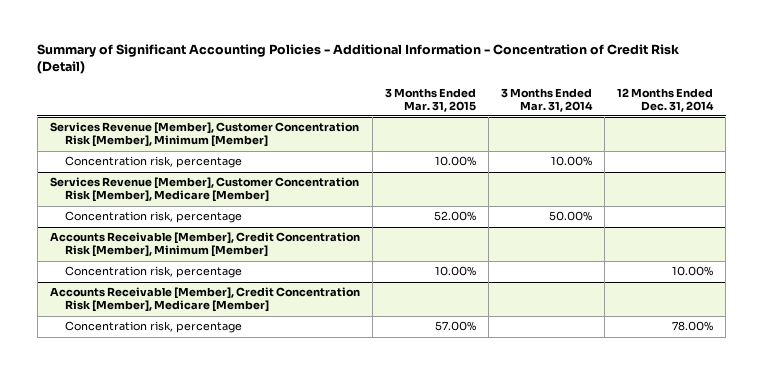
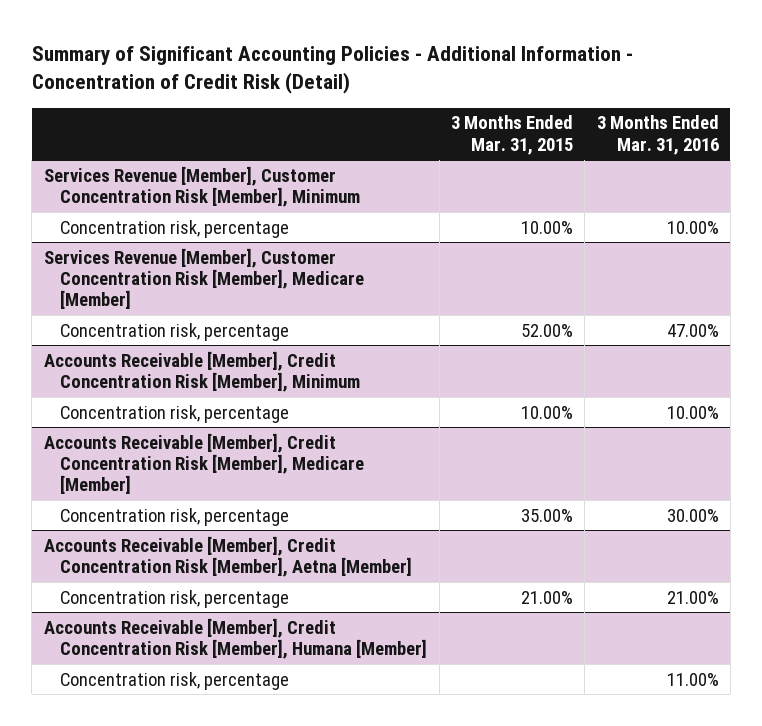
- | 3 Months Ended Mar. 31, 2015 | 3 Months Ended Mar. 31, 2014 | 12 Months Ended Dec. 31, 2014
+ | 3 Months Ended Mar. 31, 2015 | 3 Months Ended Mar. 31, 2016
- Services Revenue [Member], Customer Concentration Risk [Member], Minimum [Member]
+ Services Revenue [Member], Customer Concentration Risk [Member], Minimum
- Accounts Receivable [Member], Credit Concentration Risk [Member], Minimum [Member]
+ Accounts Receivable [Member], Credit Concentration Risk [Member], Minimum
@ Accounts Receivable [Member], Credit Concentration Risk [Member], Medicare [Member]
- Concentration risk, percentage | 57.00% | | 78.00%
+ Concentration risk, percentage | 35.00% | 30.00%
+ Accounts Receivable [Member], Credit Concentration Risk [Member], Aetna [Member]
+ Concentration risk, percentage | 21.00% | 21.00%
+ Accounts Receivable [Member], Credit Concentration Risk [Member], Humana [Member]
+ Concentration risk, percentage | | 11.00%

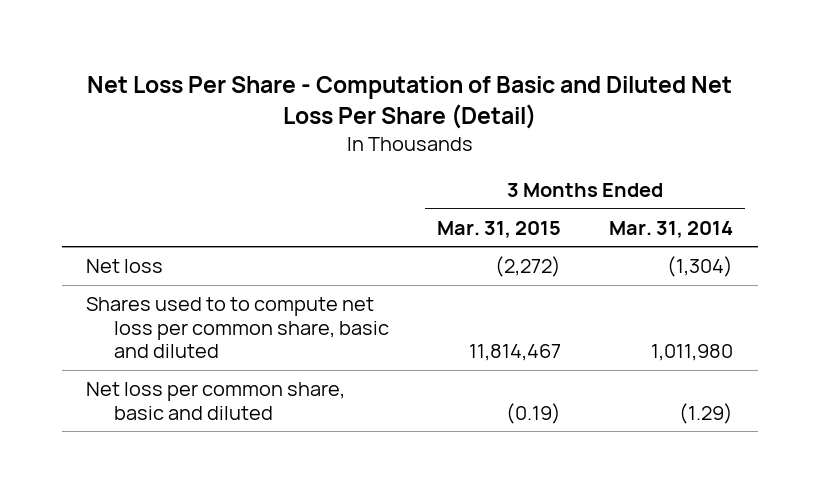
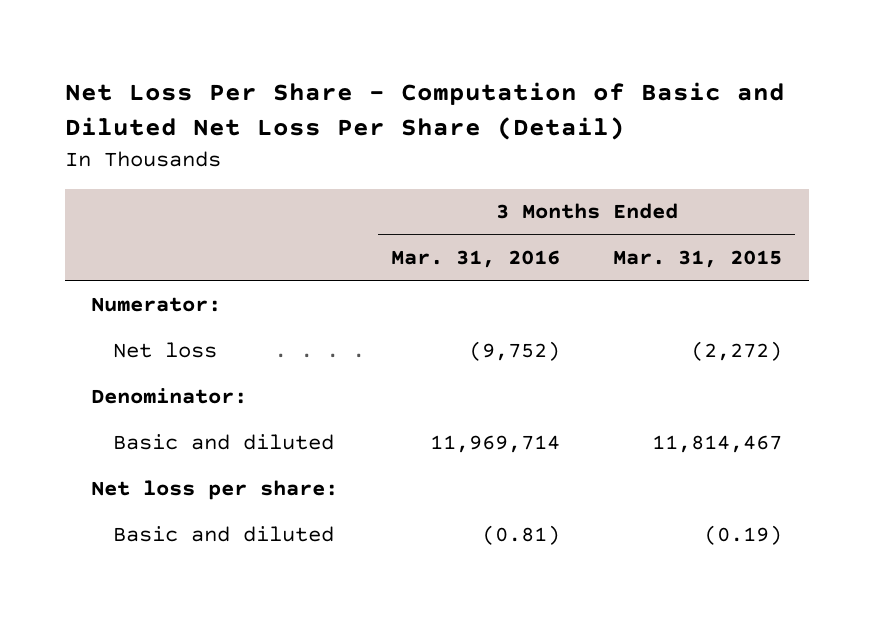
- | 3 Months Ended Mar. 31, 2015 | 3 Months Ended Mar. 31, 2014
+ | 3 Months Ended Mar. 31, 2016 | 3 Months Ended Mar. 31, 2015
+ Numerator:
- Shares used to to compute net loss per common share, basic and diluted | 11,814,467 | 1,011,980
- Net loss per common share, basic and diluted | (0.19) | (1.29)
+ Denominator:
+ Basic and diluted | 11,969,714 | 11,814,467
+ Net loss per share:
+ Basic and diluted | (0.81) | (0.19)

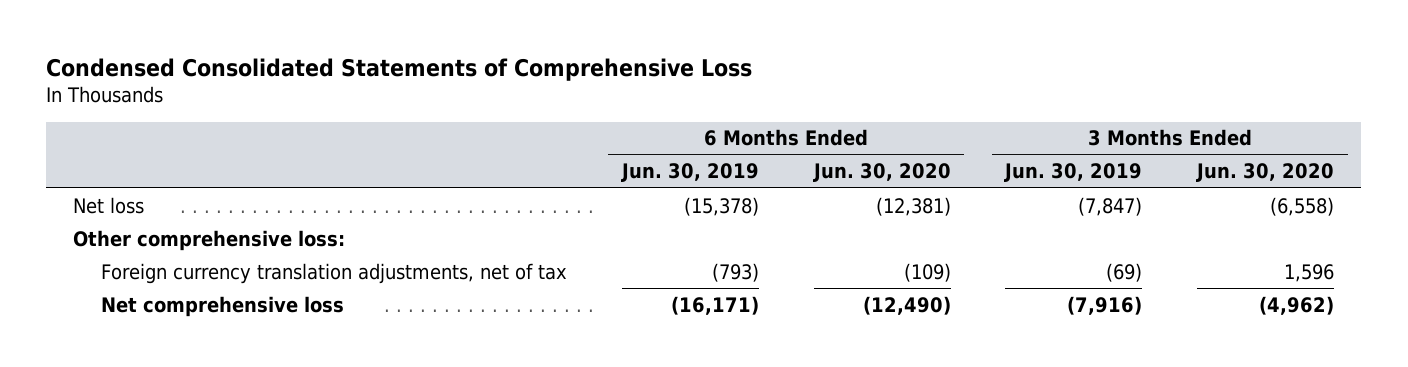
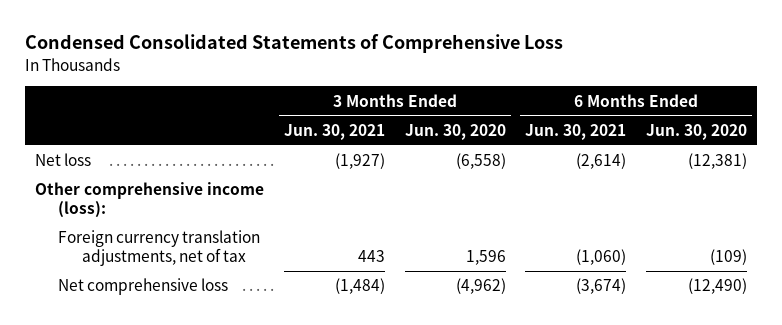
- | 6 Months Ended Jun. 30, 2019 | 6 Months Ended Jun. 30, 2020 | 3 Months Ended Jun. 30, 2019 | 3 Months Ended Jun. 30, 2020
+ | 3 Months Ended Jun. 30, 2021 | 3 Months Ended Jun. 30, 2020 | 6 Months Ended Jun. 30, 2021 | 6 Months Ended Jun. 30, 2020
- Other comprehensive loss:
+ Other comprehensive income (loss):

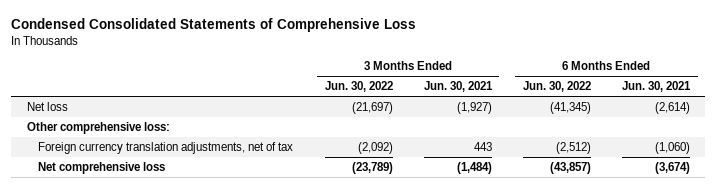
- | 3 Months Ended Jun. 30, 2021 | 3 Months Ended Jun. 30, 2020 | 6 Months Ended Jun. 30, 2021 | 6 Months Ended Jun. 30, 2020
+ | 3 Months Ended Jun. 30, 2022 | 3 Months Ended Jun. 30, 2021 | 6 Months Ended Jun. 30, 2022 | 6 Months Ended Jun. 30, 2021
- Other comprehensive income (loss):
+ Other comprehensive loss:

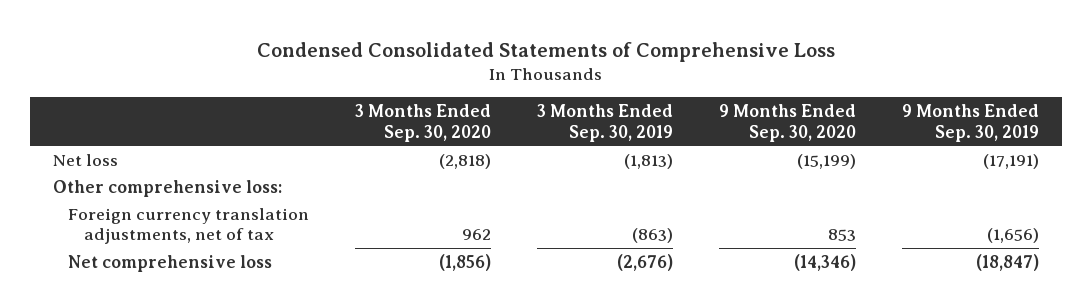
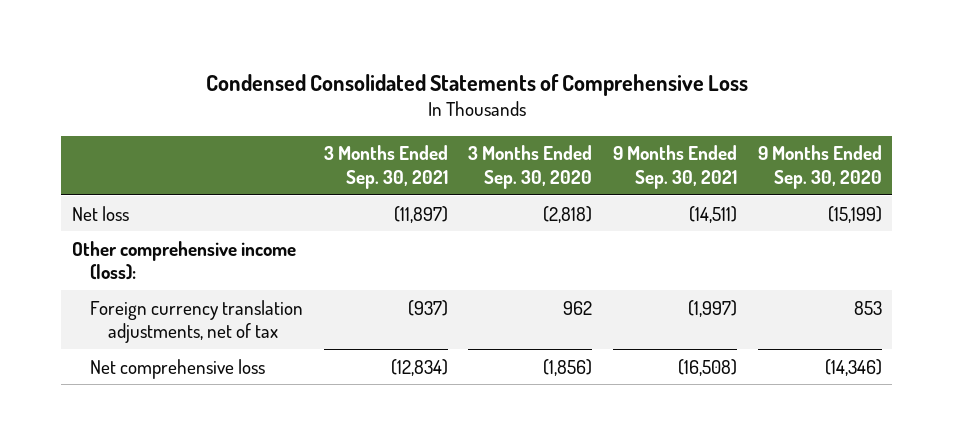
- | 3 Months Ended Sep. 30, 2020 | 3 Months Ended Sep. 30, 2019 | 9 Months Ended Sep. 30, 2020 | 9 Months Ended Sep. 30, 2019
+ | 3 Months Ended Sep. 30, 2021 | 3 Months Ended Sep. 30, 2020 | 9 Months Ended Sep. 30, 2021 | 9 Months Ended Sep. 30, 2020
- Other comprehensive loss:
+ Other comprehensive income (loss):

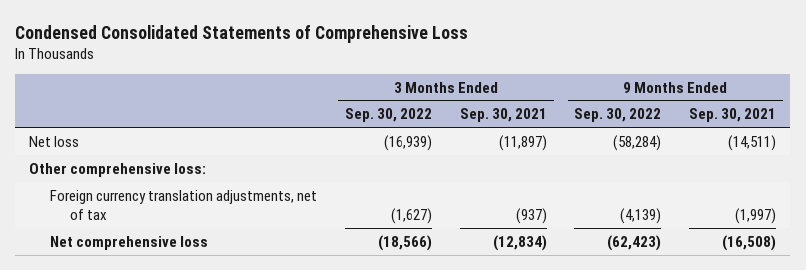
- | 3 Months Ended Sep. 30, 2021 | 3 Months Ended Sep. 30, 2020 | 9 Months Ended Sep. 30, 2021 | 9 Months Ended Sep. 30, 2020
+ | 3 Months Ended Sep. 30, 2022 | 3 Months Ended Sep. 30, 2021 | 9 Months Ended Sep. 30, 2022 | 9 Months Ended Sep. 30, 2021
- Other comprehensive income (loss):
+ Other comprehensive loss:

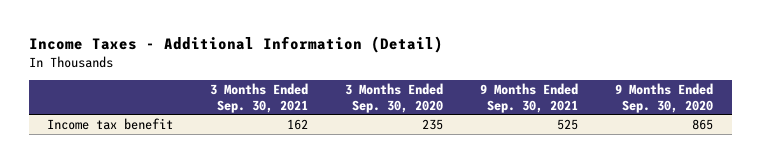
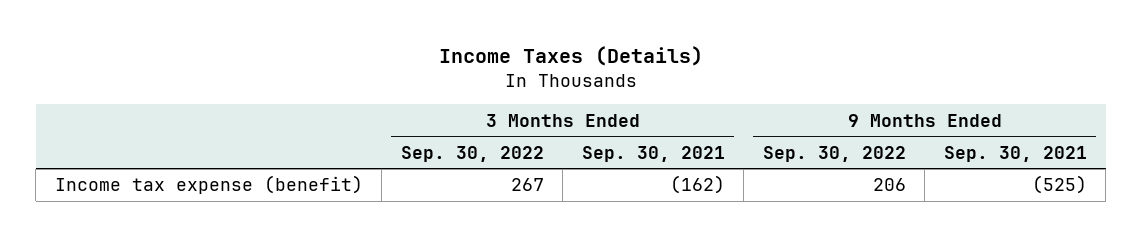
- Income Taxes - Additional Information (Detail)
+ Income Taxes (Details)
- | 3 Months Ended Sep. 30, 2021 | 3 Months Ended Sep. 30, 2020 | 9 Months Ended Sep. 30, 2021 | 9 Months Ended Sep. 30, 2020
+ | 3 Months Ended Sep. 30, 2022 | 3 Months Ended Sep. 30, 2021 | 9 Months Ended Sep. 30, 2022 | 9 Months Ended Sep. 30, 2021
- Income tax benefit | 162 | 235 | 525 | 865
+ Income tax expense (benefit) | 267 | (162) | 206 | (525)

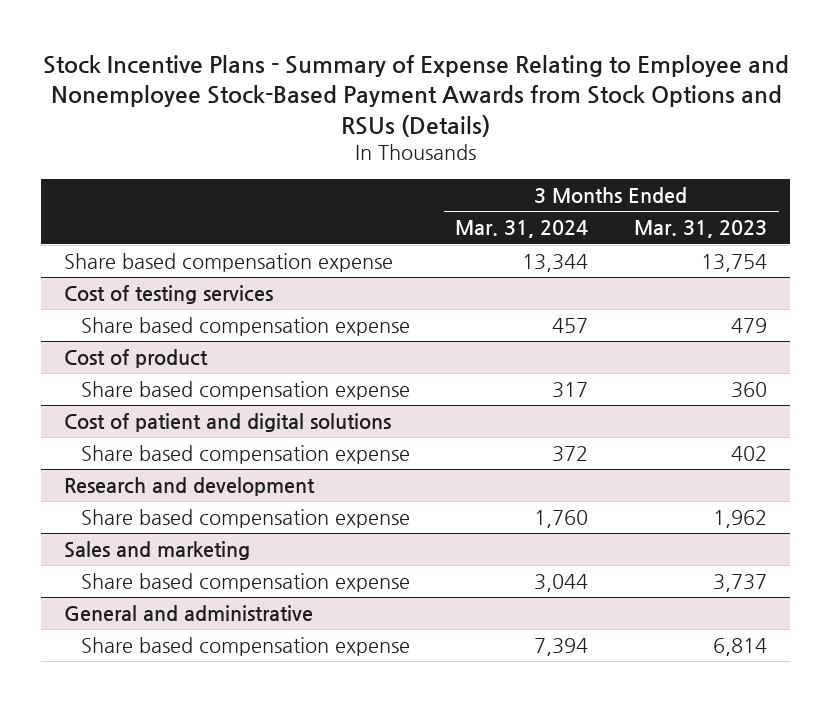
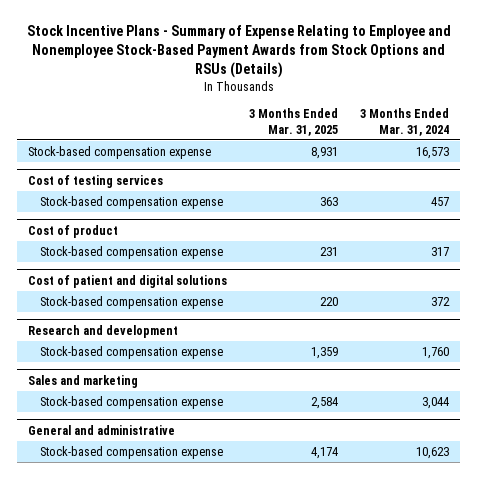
- | 3 Months Ended Mar. 31, 2024 | 3 Months Ended Mar. 31, 2023
+ | 3 Months Ended Mar. 31, 2025 | 3 Months Ended Mar. 31, 2024
- Share based compensation expense | 13,344 | 13,754
+ Stock-based compensation expense | 8,931 | 16,573
@ Cost of testing services
- Share based compensation expense | 457 | 479
+ Stock-based compensation expense | 363 | 457
@ Cost of product
- Share based compensation expense | 317 | 360
+ Stock-based compensation expense | 231 | 317
@ Cost of patient and digital solutions
- Share based compensation expense | 372 | 402
+ Stock-based compensation expense | 220 | 372
@ Research and development
- Share based compensation expense | 1,760 | 1,962
+ Stock-based compensation expense | 1,359 | 1,760
@ Sales and marketing
- Share based compensation expense | 3,044 | 3,737
+ Stock-based compensation expense | 2,584 | 3,044
@ General and administrative
- Share based compensation expense | 7,394 | 6,814
+ Stock-based compensation expense | 4,174 | 10,623

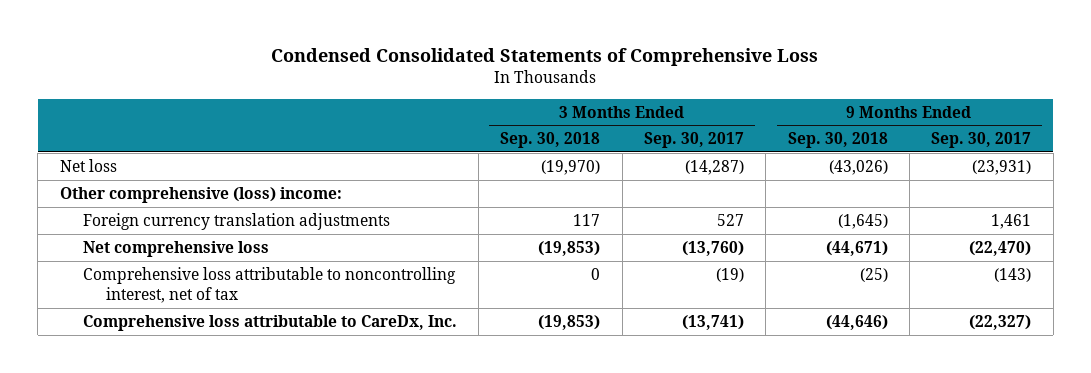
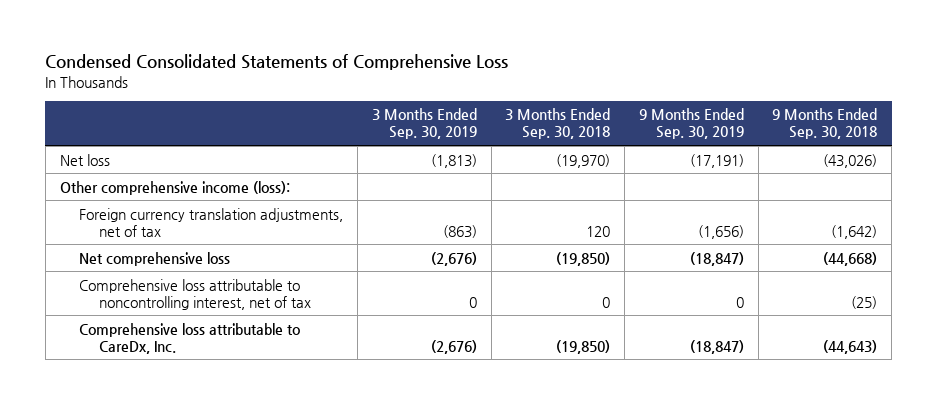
- | 3 Months Ended Sep. 30, 2018 | 3 Months Ended Sep. 30, 2017 | 9 Months Ended Sep. 30, 2018 | 9 Months Ended Sep. 30, 2017
+ | 3 Months Ended Sep. 30, 2019 | 3 Months Ended Sep. 30, 2018 | 9 Months Ended Sep. 30, 2019 | 9 Months Ended Sep. 30, 2018
- Other comprehensive (loss) income:
- Foreign currency translation adjustments | 117 | 527 | (1,645) | 1,461
- Net comprehensive loss | (19,853) | (13,760) | (44,671) | (22,470)
+ Other comprehensive income (loss):
+ Foreign currency translation adjustments, net of tax | (863) | 120 | (1,656) | (1,642)
+ Net comprehensive loss | (2,676) | (19,850) | (18,847) | (44,668)
- Comprehensive loss attributable to CareDx, Inc. | (19,853) | (13,741) | (44,646) | (22,327)
+ Comprehensive loss attributable to CareDx, Inc. | (2,676) | (19,850) | (18,847) | (44,643)

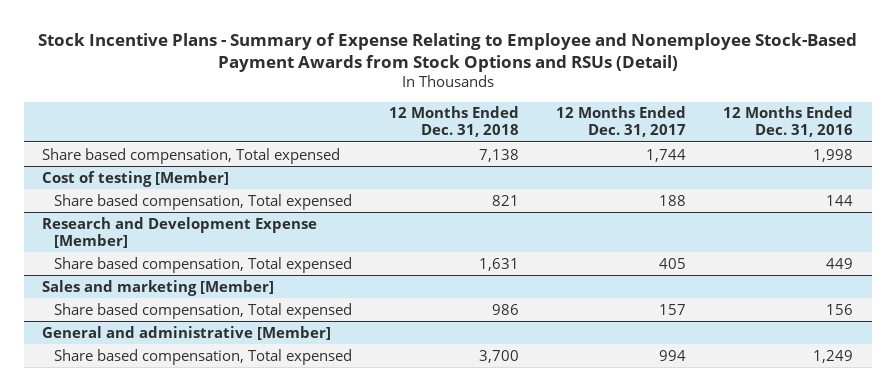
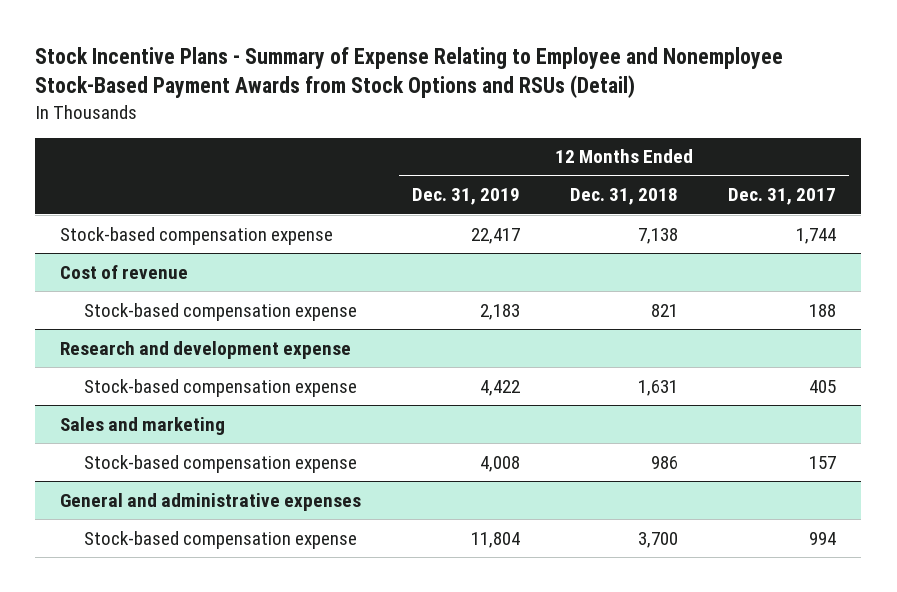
- | 12 Months Ended Dec. 31, 2018 | 12 Months Ended Dec. 31, 2017 | 12 Months Ended Dec. 31, 2016
+ | 12 Months Ended Dec. 31, 2019 | 12 Months Ended Dec. 31, 2018 | 12 Months Ended Dec. 31, 2017
- Share based compensation, Total expensed | 7,138 | 1,744 | 1,998
- Cost of testing [Member]
- Share based compensation, Total expensed | 821 | 188 | 144
- Research and Development Expense [Member]
- Share based compensation, Total expensed | 1,631 | 405 | 449
- Sales and marketing [Member]
- Share based compensation, Total expensed | 986 | 157 | 156
- General and administrative [Member]
- Share based compensation, Total expensed | 3,700 | 994 | 1,249
+ Stock-based compensation expense | 22,417 | 7,138 | 1,744
+ Cost of revenue
+ Stock-based compensation expense | 2,183 | 821 | 188
+ Research and development expense
+ Stock-based compensation expense | 4,422 | 1,631 | 405
+ Sales and marketing
+ Stock-based compensation expense | 4,008 | 986 | 157
+ General and administrative expenses
+ Stock-based compensation expense | 11,804 | 3,700 | 994

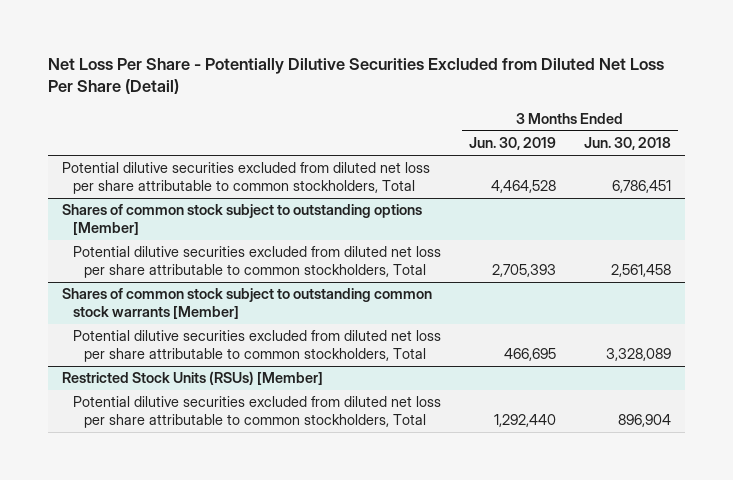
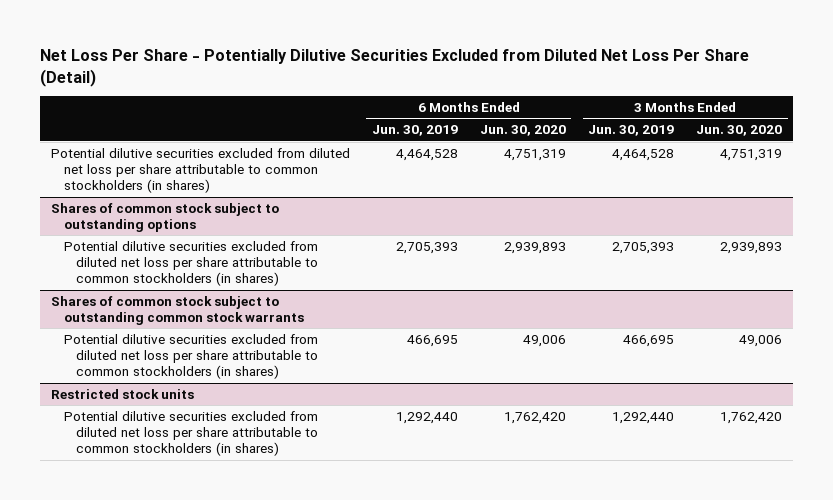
- | 3 Months Ended Jun. 30, 2019 | 3 Months Ended Jun. 30, 2018
+ | 6 Months Ended Jun. 30, 2019 | 6 Months Ended Jun. 30, 2020 | 3 Months Ended Jun. 30, 2019 | 3 Months Ended Jun. 30, 2020
- Potential dilutive securities excluded from diluted net loss per share attributable to common stockholders, Total | 4,464,528 | 6,786,451
- Shares of common stock subject to outstanding options [Member]
- Potential dilutive securities excluded from diluted net loss per share attributable to common stockholders, Total | 2,705,393 | 2,561,458
- Shares of common stock subject to outstanding common stock warrants [Member]
- Potential dilutive securities excluded from diluted net loss per share attributable to common stockholders, Total | 466,695 | 3,328,089
- Restricted Stock Units (RSUs) [Member]
- Potential dilutive securities excluded from diluted net loss per share attributable to common stockholders, Total | 1,292,440 | 896,904
+ Potential dilutive securities excluded from diluted net loss per share attributable to common stockholders (in shares) | 4,464,528 | 4,751,319 | 4,464,528 | 4,751,319
+ Shares of common stock subject to outstanding options
+ Potential dilutive securities excluded from diluted net loss per share attributable to common stockholders (in shares) | 2,705,393 | 2,939,893 | 2,705,393 | 2,939,893
+ Shares of common stock subject to outstanding common stock warrants
+ Potential dilutive securities excluded from diluted net loss per share attributable to common stockholders (in shares) | 466,695 | 49,006 | 466,695 | 49,006
+ Restricted stock units
+ Potential dilutive securities excluded from diluted net loss per share attributable to common stockholders (in shares) | 1,292,440 | 1,762,420 | 1,292,440 | 1,762,420

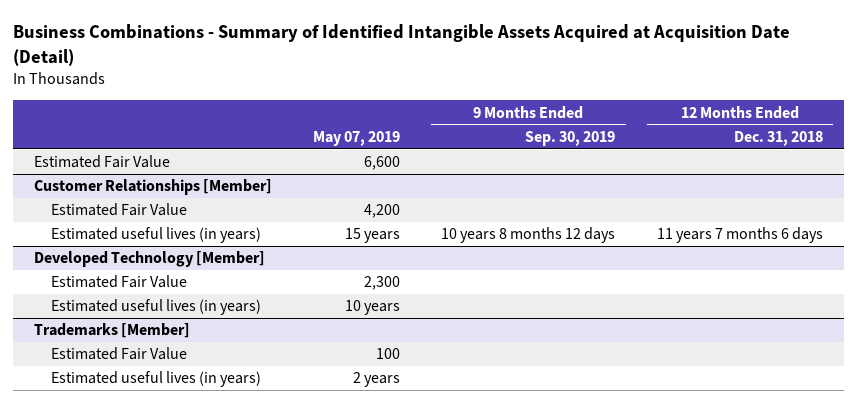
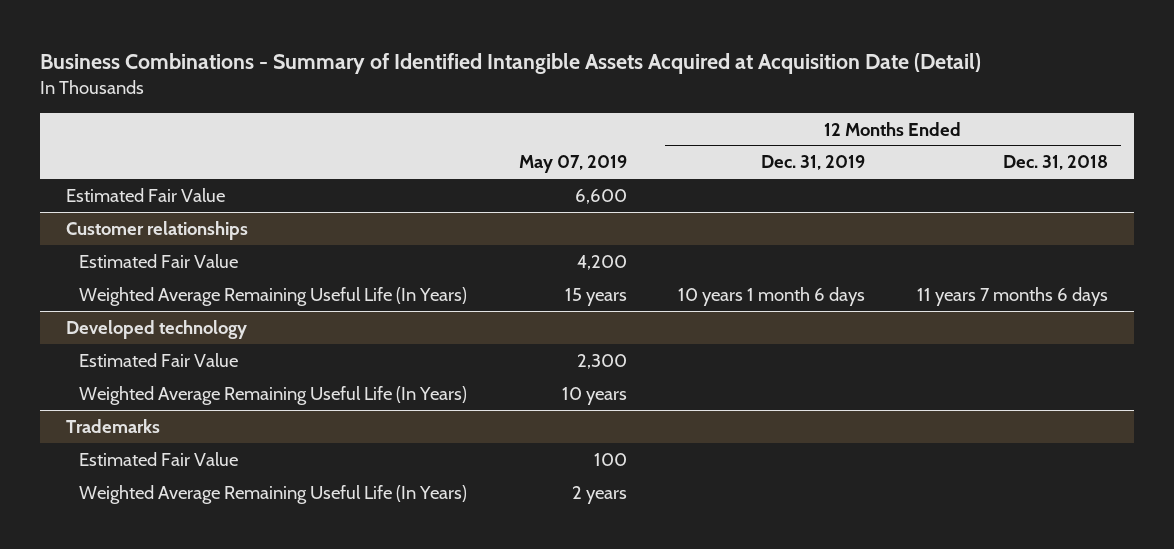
- | May 07, 2019 | 9 Months Ended Sep. 30, 2019 | 12 Months Ended Dec. 31, 2018
+ | May 07, 2019 | 12 Months Ended Dec. 31, 2019 | 12 Months Ended Dec. 31, 2018
- Customer Relationships [Member]
+ Customer relationships
- Estimated useful lives (in years) | 15 years | 10 years 8 months 12 days | 11 years 7 months 6 days
- Developed Technology [Member]
+ Weighted Average Remaining Useful Life (In Years) | 15 years | 10 years 1 month 6 days | 11 years 7 months 6 days
+ Developed technology
- Estimated useful lives (in years) | 10 years | |
- Trademarks [Member]
+ Weighted Average Remaining Useful Life (In Years) | 10 years | |
+ Trademarks
- Estimated useful lives (in years) | 2 years | |
+ Weighted Average Remaining Useful Life (In Years) | 2 years | |

